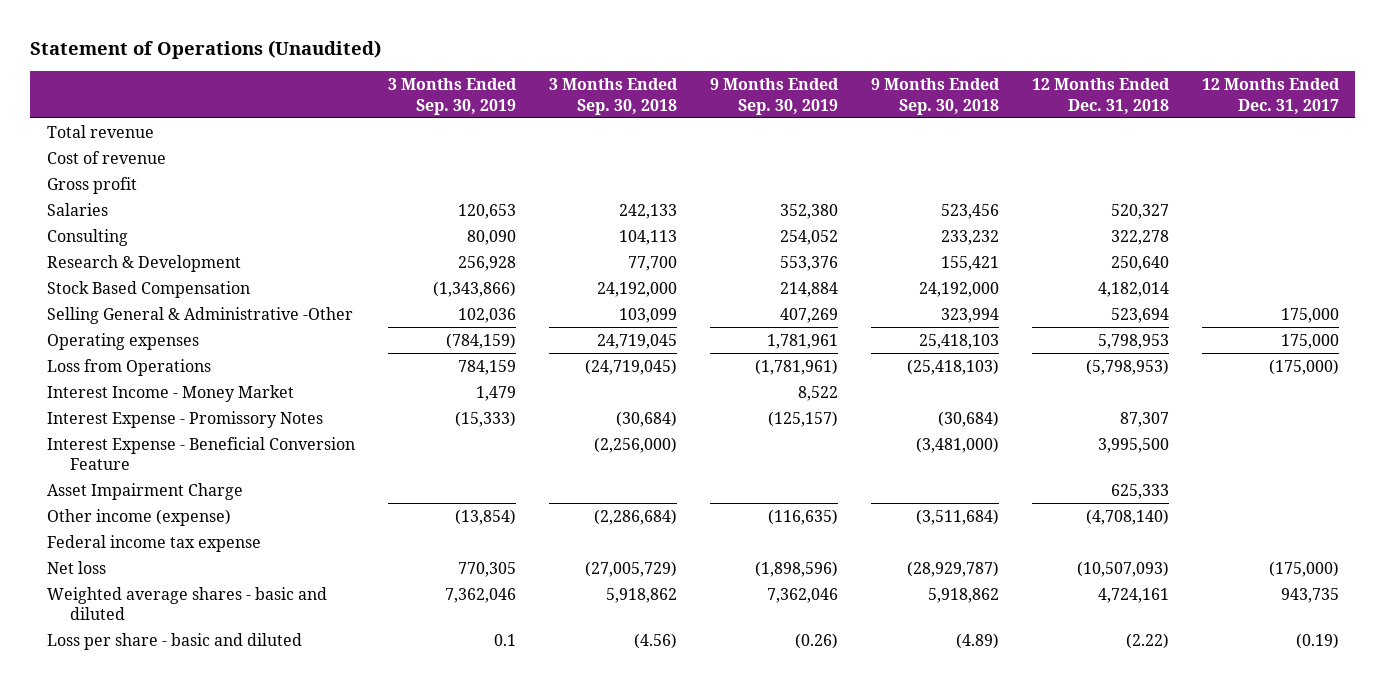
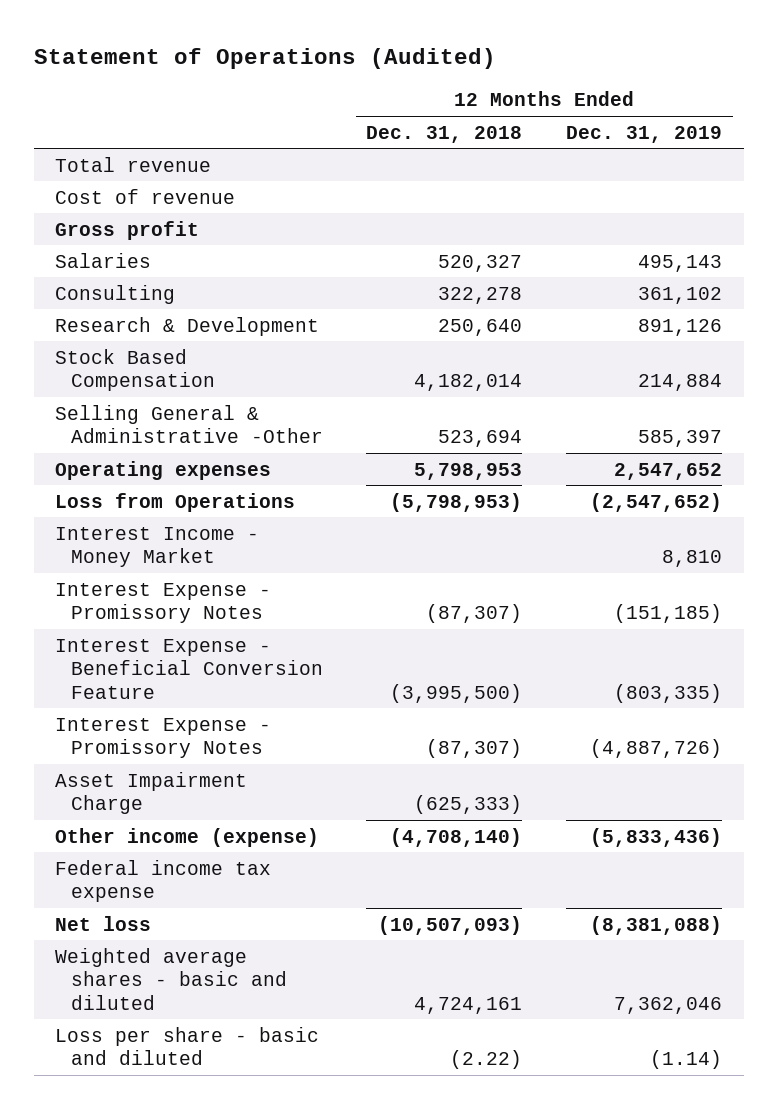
- Statement of Operations (Unaudited)
+ Statement of Operations (Audited)
- | 3 Months Ended Sep. 30, 2019 | 3 Months Ended Sep. 30, 2018 | 9 Months Ended Sep. 30, 2019 | 9 Months Ended Sep. 30, 2018 | 12 Months Ended Dec. 31, 2018 | 12 Months Ended Dec. 31, 2017
+ | 12 Months Ended Dec. 31, 2018 | 12 Months Ended Dec. 31, 2019
- Interest Expense - Promissory Notes | (15,333) | (30,684) | (125,157) | (30,684) | 87,307 |
- Interest Expense - Beneficial Conversion Feature | | (2,256,000) | | (3,481,000) | 3,995,500 |
- Asset Impairment Charge | | | | | 625,333 |
+ Interest Expense - Promissory Notes | (87,307) | (151,185)
+ Interest Expense - Beneficial Conversion Feature | (3,995,500) | (803,335)
+ Interest Expense - Promissory Notes | (87,307) | (4,887,726)
+ Asset Impairment Charge | (625,333) |

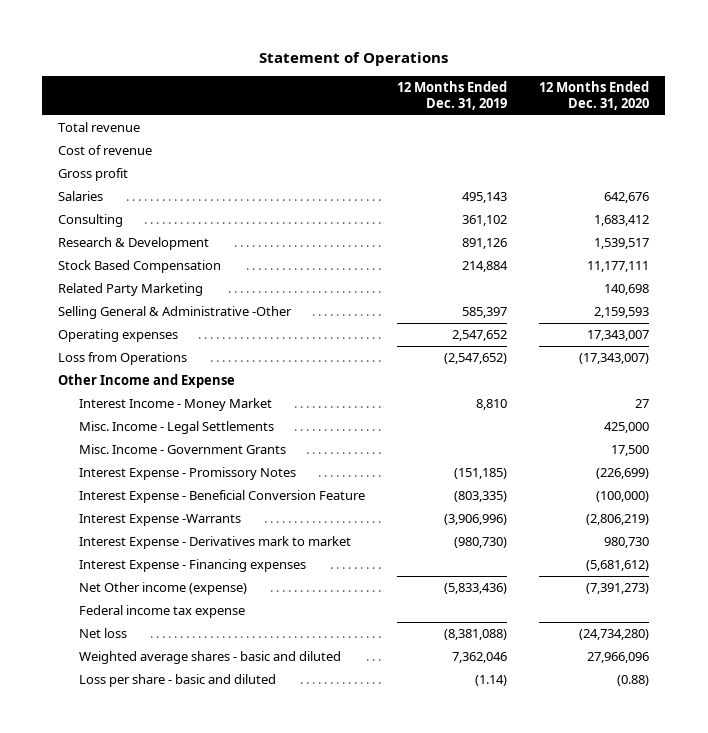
- Statement of Operations (Audited)
+ Statement of Operations
- | 12 Months Ended Dec. 31, 2018 | 12 Months Ended Dec. 31, 2019
+ | 12 Months Ended Dec. 31, 2019 | 12 Months Ended Dec. 31, 2020
+ Related Party Marketing | | 140,698
+ Other Income and Expense
+ Misc. Income - Legal Settlements | | 425,000
+ Misc. Income - Government Grants | | 17,500
- Interest Expense - Promissory Notes | (87,307) | (4,887,726)
- Asset Impairment Charge | (625,333) |
- Other income (expense) | (4,708,140) | (5,833,436)
+ Interest Expense -Warrants | (3,906,996) | (2,806,219)
+ Interest Expense - Derivatives mark to market | (980,730) | 980,730
+ Interest Expense - Financing expenses | | (5,681,612)
+ Net Other income (expense) | (5,833,436) | (7,391,273)

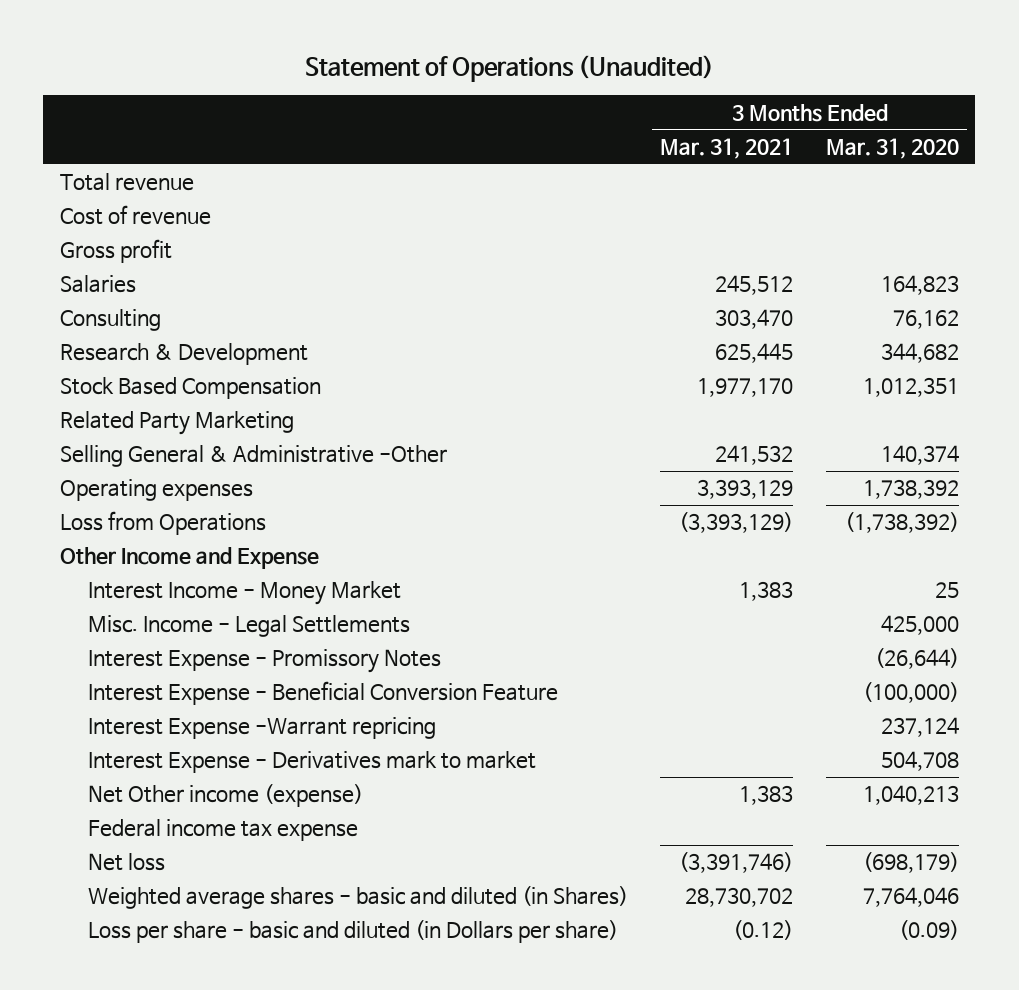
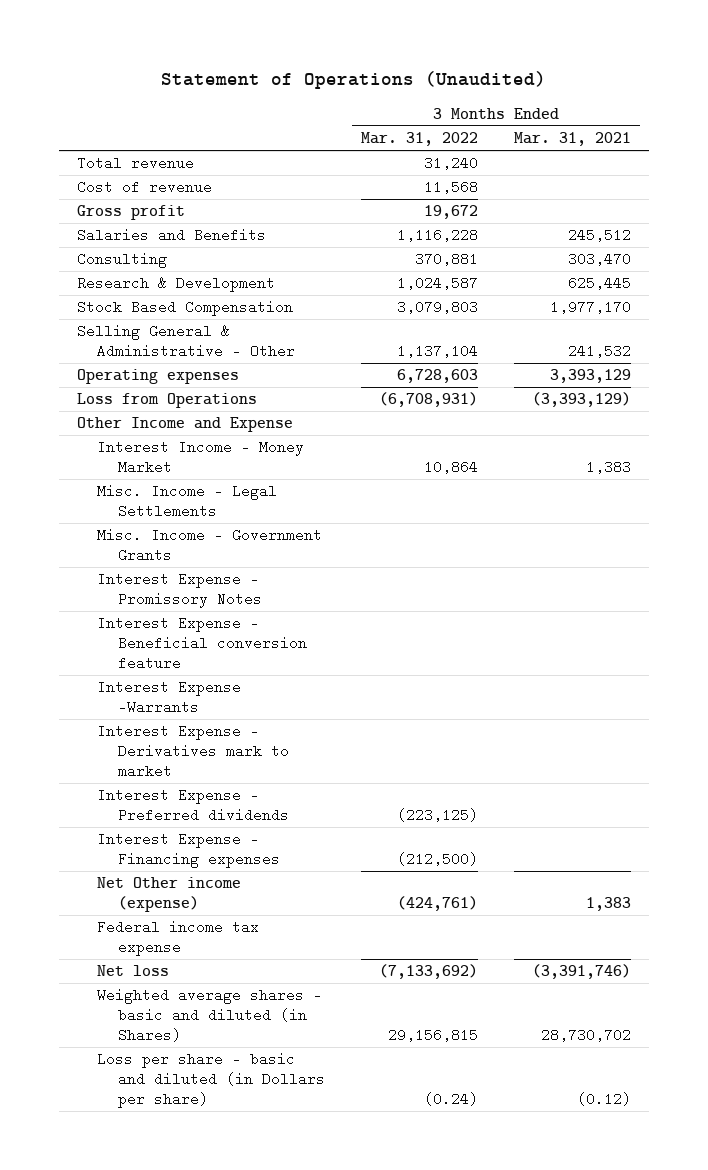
- | 3 Months Ended Mar. 31, 2021 | 3 Months Ended Mar. 31, 2020
+ | 3 Months Ended Mar. 31, 2022 | 3 Months Ended Mar. 31, 2021
- Salaries | 245,512 | 164,823
+ Salaries and Benefits | 1,116,228 | 245,512
- Related Party Marketing
- Selling General & Administrative -Other | 241,532 | 140,374
+ Selling General & Administrative - Other | 1,137,104 | 241,532
+ Misc. Income - Government Grants
- Interest Expense - Beneficial Conversion Feature | | (100,000)
- Interest Expense -Warrant repricing | | 237,124
+ Interest Expense - Beneficial conversion feature
+ Interest Expense -Warrants
+ Interest Expense - Preferred dividends | (223,125) |
+ Interest Expense - Financing expenses | (212,500) |

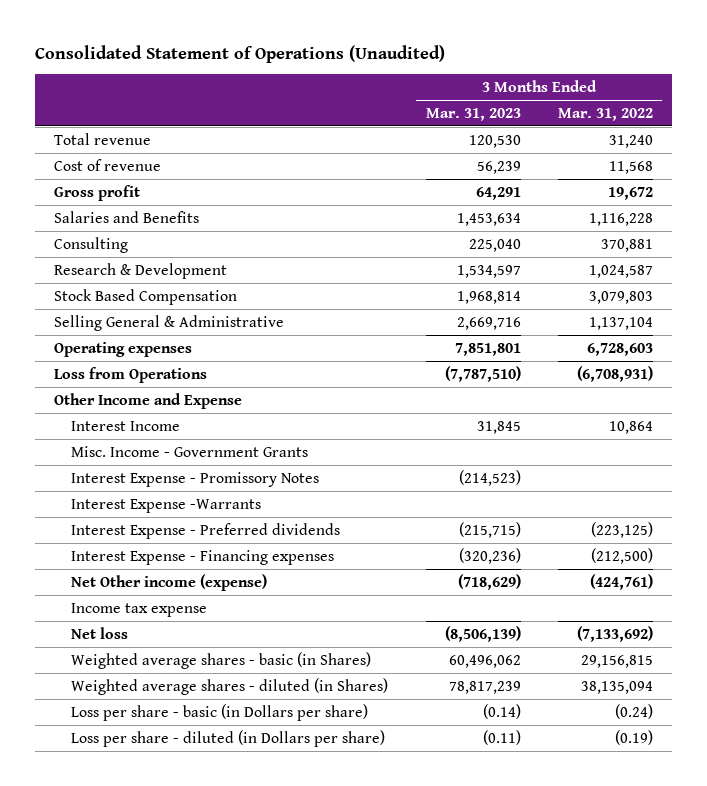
- Statement of Operations (Unaudited)
+ Consolidated Statement of Operations (Unaudited)
- | 3 Months Ended Mar. 31, 2022 | 3 Months Ended Mar. 31, 2021
+ | 3 Months Ended Mar. 31, 2023 | 3 Months Ended Mar. 31, 2022
- Selling General & Administrative - Other | 1,137,104 | 241,532
+ Selling General & Administrative | 2,669,716 | 1,137,104
- Interest Income - Money Market | 10,864 | 1,383
- Misc. Income - Legal Settlements
+ Interest Income | 31,845 | 10,864
- Interest Expense - Beneficial conversion feature
- Interest Expense - Derivatives mark to market
- Federal income tax expense
+ Income tax expense
- Weighted average shares - basic and diluted (in Shares) | 29,156,815 | 28,730,702
- Loss per share - basic and diluted (in Dollars per share) | (0.24) | (0.12)
+ Weighted average shares - basic (in Shares) | 60,496,062 | 29,156,815
+ Weighted average shares - diluted (in Shares) | 78,817,239 | 38,135,094
+ Loss per share - basic (in Dollars per share) | (0.14) | (0.24)
+ Loss per share - diluted (in Dollars per share) | (0.11) | (0.19)

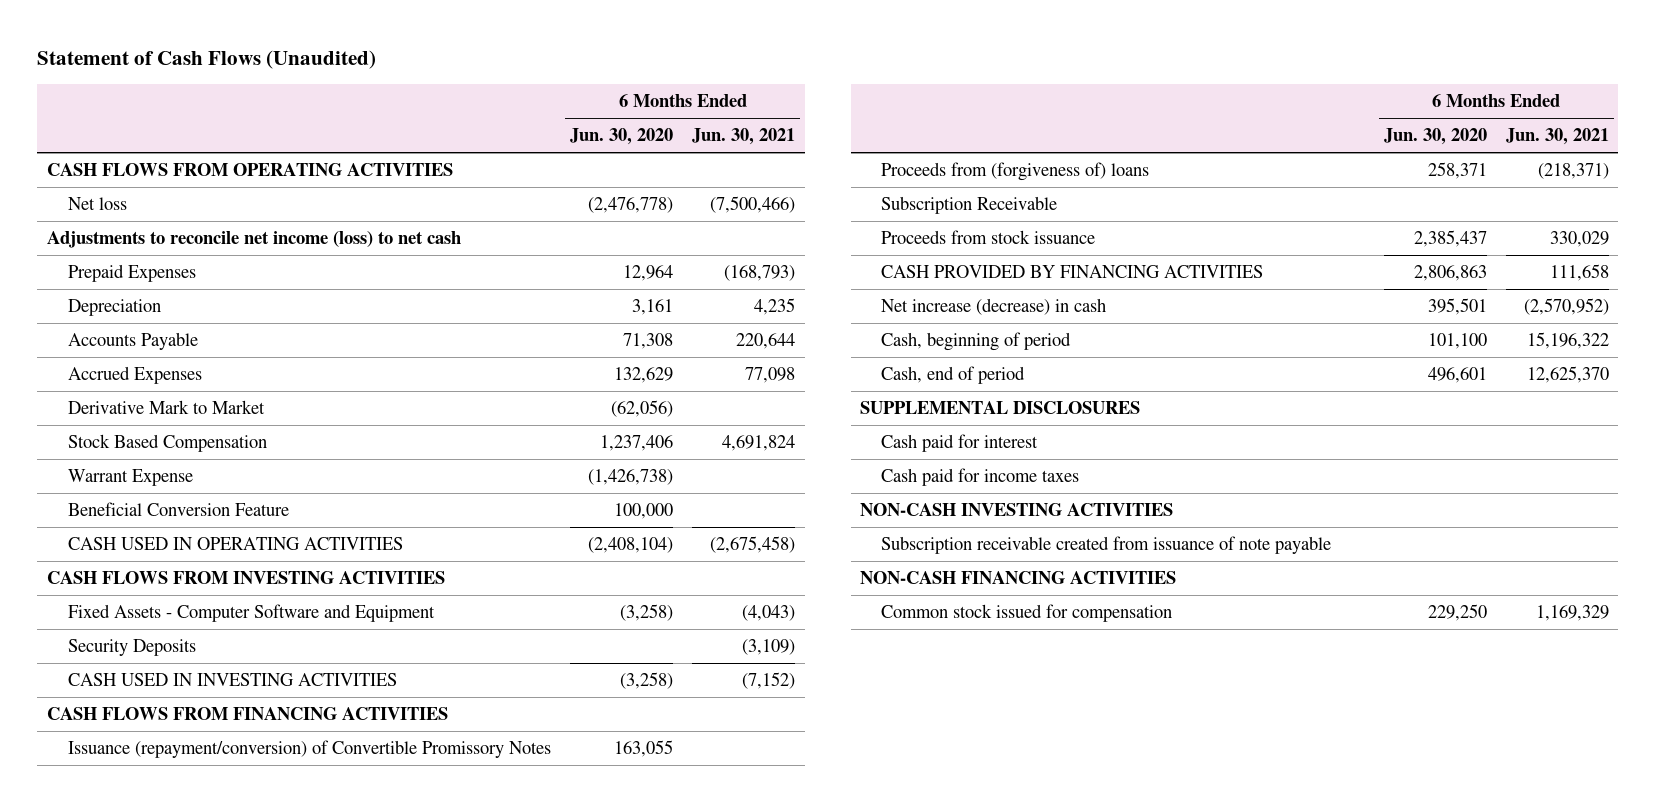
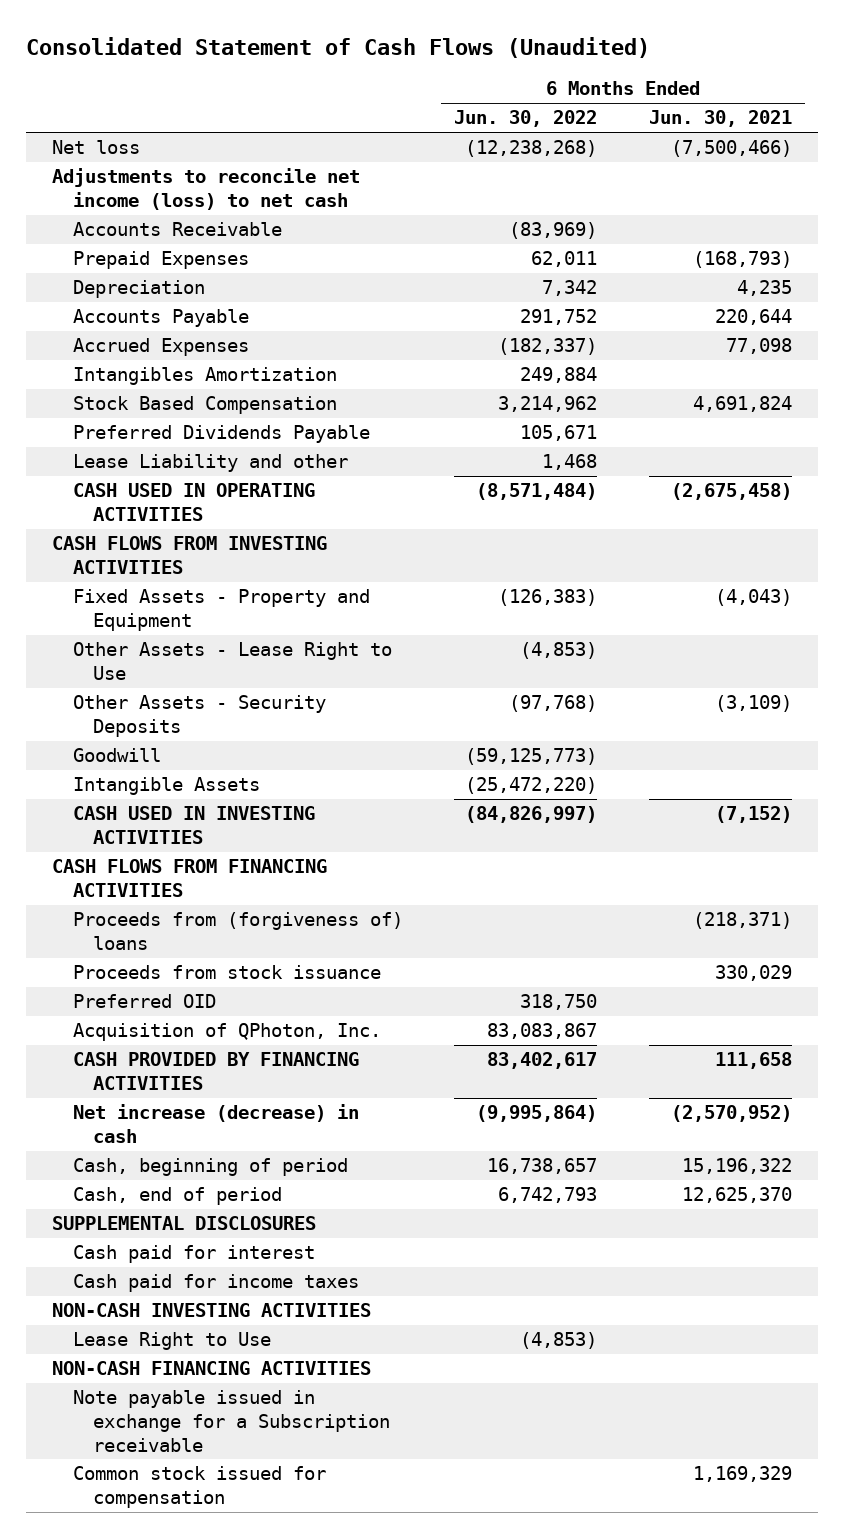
- Statement of Cash Flows (Unaudited)
+ Consolidated Statement of Cash Flows (Unaudited)
- | 6 Months Ended Jun. 30, 2020 | 6 Months Ended Jun. 30, 2021
+ | 6 Months Ended Jun. 30, 2022 | 6 Months Ended Jun. 30, 2021
- CASH FLOWS FROM OPERATING ACTIVITIES
+ Accounts Receivable | (83,969) |
- Derivative Mark to Market | (62,056) |
+ Intangibles Amortization | 249,884 |
- Warrant Expense | (1,426,738) |
- Beneficial Conversion Feature | 100,000 |
+ Preferred Dividends Payable | 105,671 |
+ Lease Liability and other | 1,468 |
- Fixed Assets - Computer Software and Equipment | (3,258) | (4,043)
- Security Deposits | | (3,109)
+ Fixed Assets - Property and Equipment | (126,383) | (4,043)
+ Other Assets - Lease Right to Use | (4,853) |
+ Other Assets - Security Deposits | (97,768) | (3,109)
+ Goodwill | (59,125,773) |
+ Intangible Assets | (25,472,220) |
- Issuance (repayment/conversion) of Convertible Promissory Notes | 163,055 |
- Subscription Receivable
+ Preferred OID | 318,750 |
+ Acquisition of QPhoton, Inc. | 83,083,867 |
- Subscription receivable created from issuance of note payable
+ Lease Right to Use | (4,853) |
+ Note payable issued in exchange for a Subscription receivable

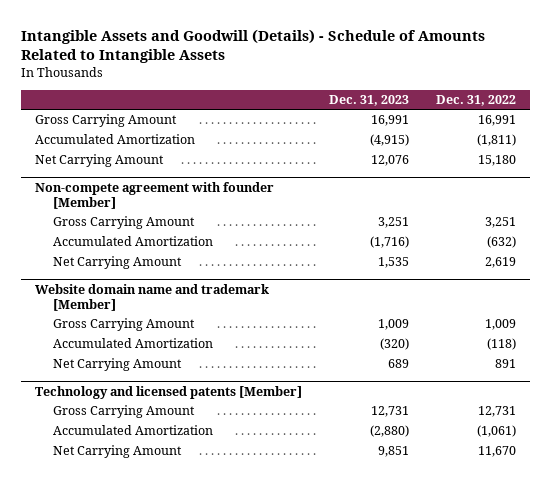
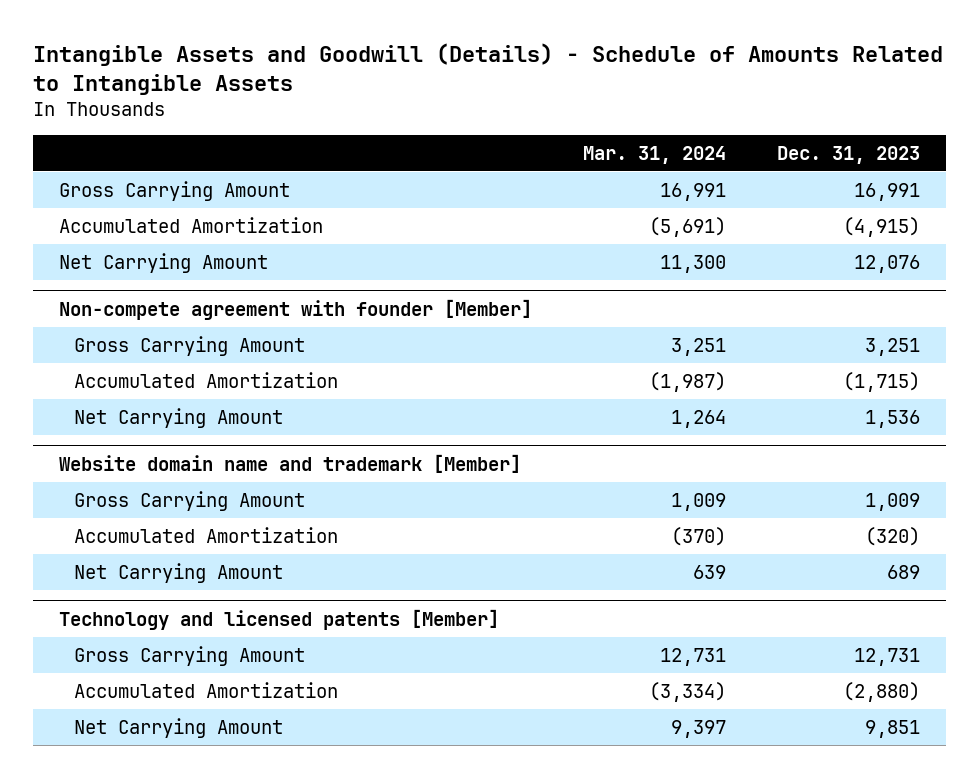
- | Dec. 31, 2023 | Dec. 31, 2022
+ | Mar. 31, 2024 | Dec. 31, 2023
@ Non-compete agreement with founder [Member]
- Accumulated Amortization | (1,716) | (632)
- Net Carrying Amount | 1,535 | 2,619
+ Accumulated Amortization | (1,987) | (1,715)
+ Net Carrying Amount | 1,264 | 1,536

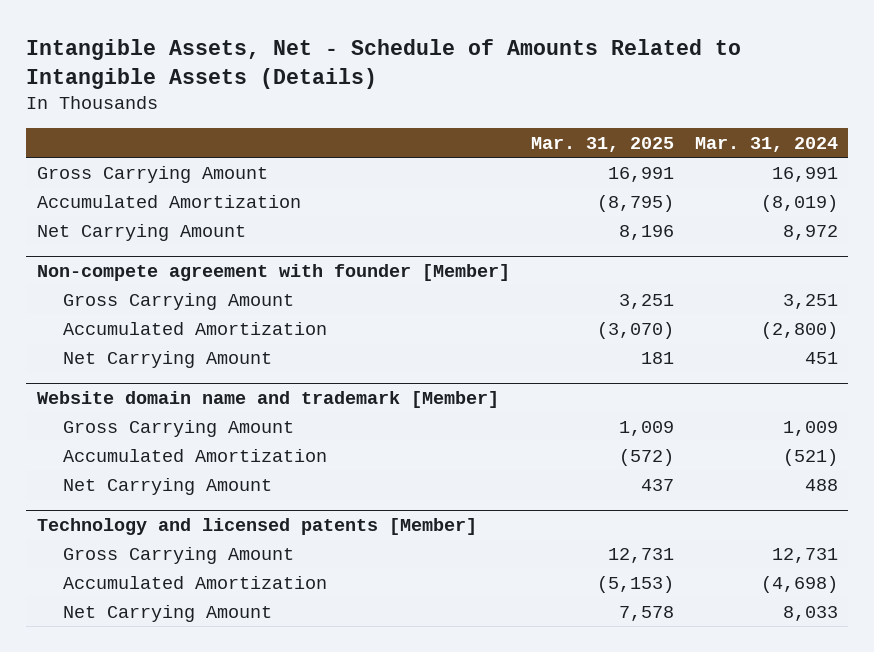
- Intangible Assets and Goodwill (Details) - Schedule of Amounts Related to Intangible Assets
+ Intangible Assets, Net - Schedule of Amounts Related to Intangible Assets (Details)
- | Mar. 31, 2024 | Dec. 31, 2023
+ | Mar. 31, 2025 | Mar. 31, 2024
- Accumulated Amortization | (5,691) | (4,915)
- Net Carrying Amount | 11,300 | 12,076
+ Accumulated Amortization | (8,795) | (8,019)
+ Net Carrying Amount | 8,196 | 8,972
@ Non-compete agreement with founder [Member]
- Accumulated Amortization | (1,987) | (1,715)
- Net Carrying Amount | 1,264 | 1,536
+ Accumulated Amortization | (3,070) | (2,800)
+ Net Carrying Amount | 181 | 451
@ Website domain name and trademark [Member]
- Accumulated Amortization | (370) | (320)
- Net Carrying Amount | 639 | 689
+ Accumulated Amortization | (572) | (521)
+ Net Carrying Amount | 437 | 488
@ Technology and licensed patents [Member]
- Accumulated Amortization | (3,334) | (2,880)
- Net Carrying Amount | 9,397 | 9,851
+ Accumulated Amortization | (5,153) | (4,698)
+ Net Carrying Amount | 7,578 | 8,033

